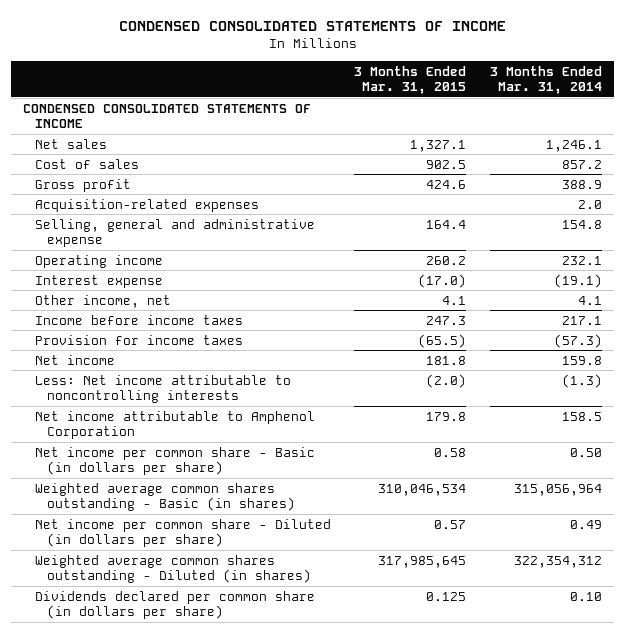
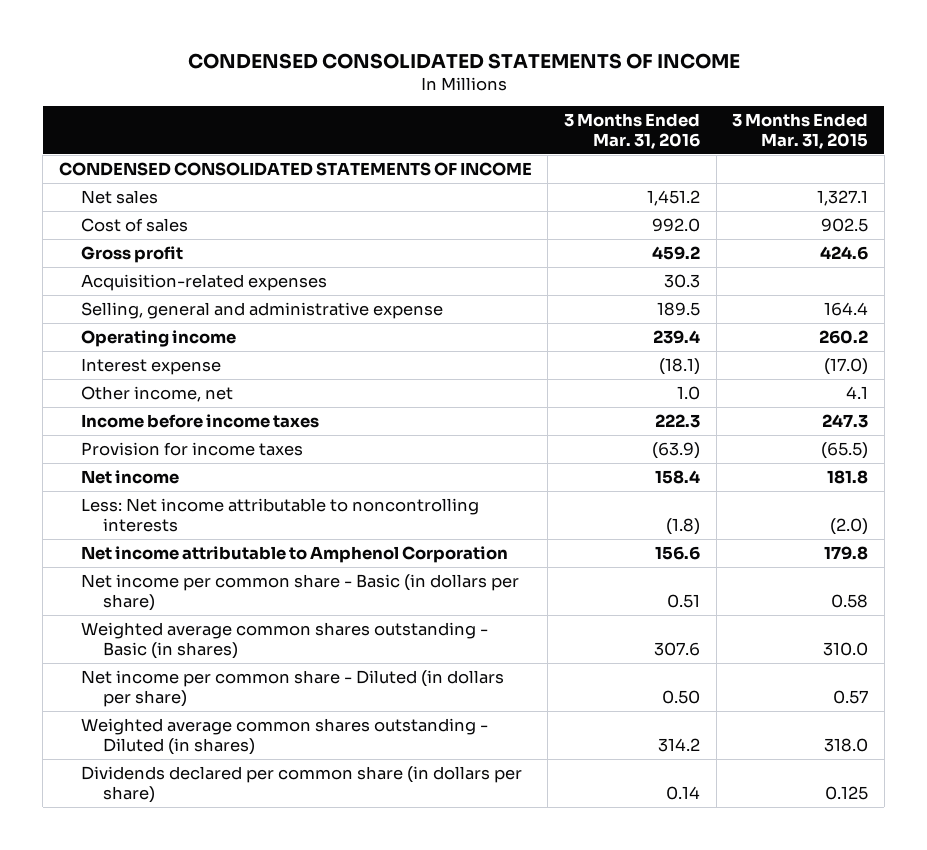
- | 3 Months Ended Mar. 31, 2015 | 3 Months Ended Mar. 31, 2014
+ | 3 Months Ended Mar. 31, 2016 | 3 Months Ended Mar. 31, 2015
- Weighted average common shares outstanding - Basic (in shares) | 310,046,534 | 315,056,964
+ Weighted average common shares outstanding - Basic (in shares) | 307.6 | 310.0
- Weighted average common shares outstanding - Diluted (in shares) | 317,985,645 | 322,354,312
+ Weighted average common shares outstanding - Diluted (in shares) | 314.2 | 318.0

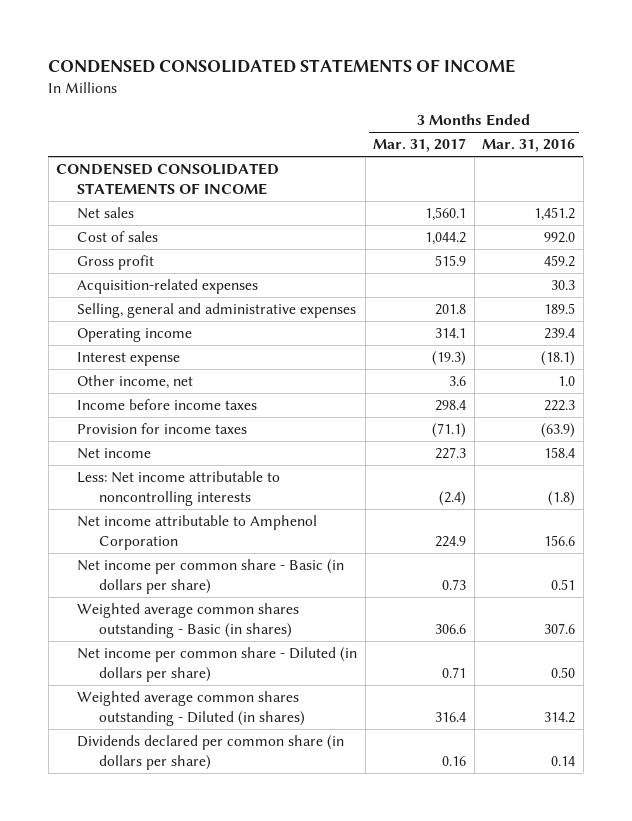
- | 3 Months Ended Mar. 31, 2016 | 3 Months Ended Mar. 31, 2015
+ | 3 Months Ended Mar. 31, 2017 | 3 Months Ended Mar. 31, 2016
- Selling, general and administrative expense | 189.5 | 164.4
+ Selling, general and administrative expenses | 201.8 | 189.5

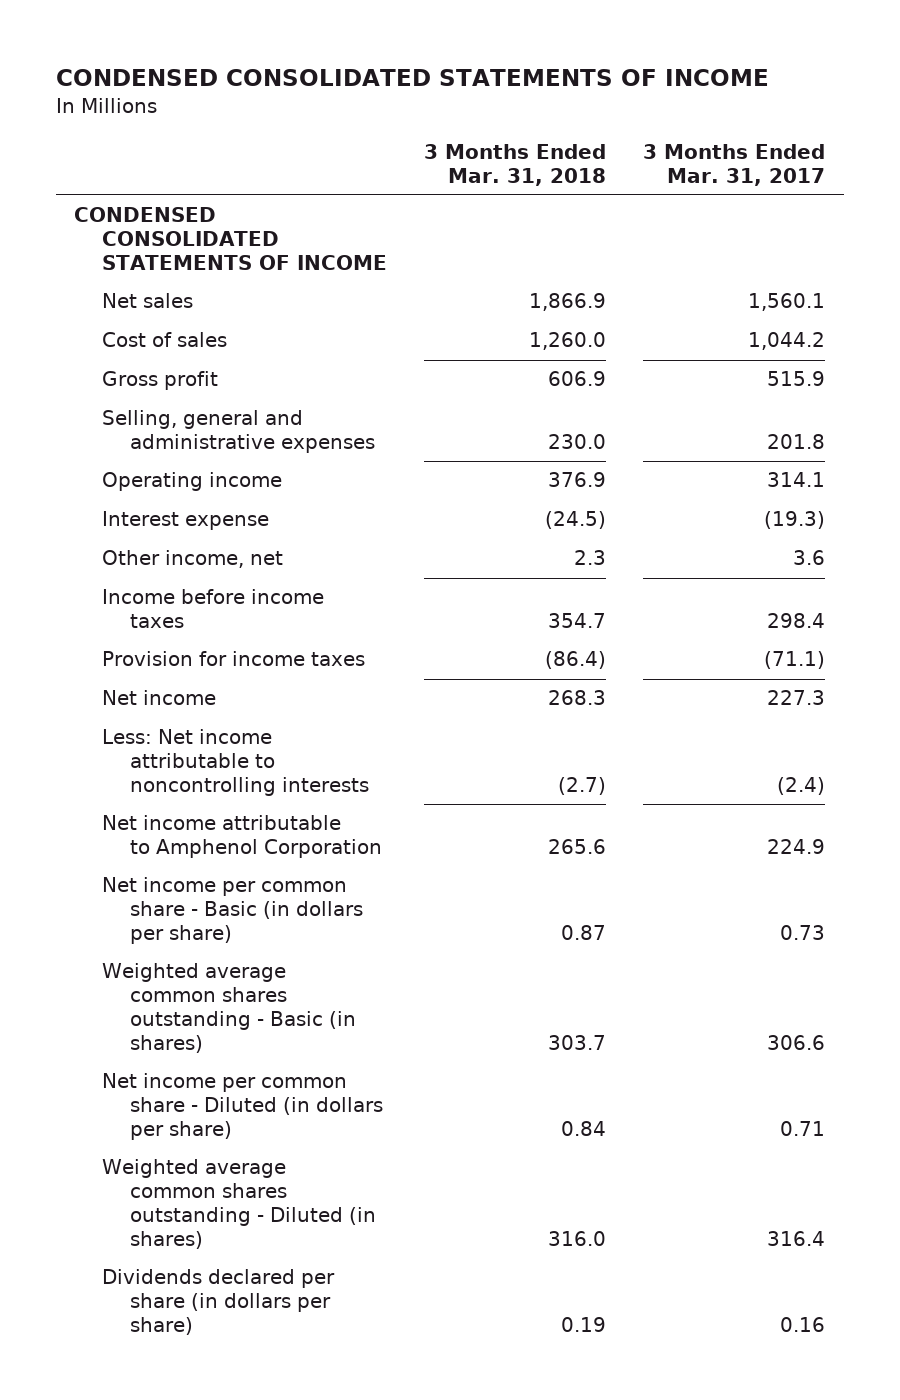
- | 3 Months Ended Mar. 31, 2017 | 3 Months Ended Mar. 31, 2016
+ | 3 Months Ended Mar. 31, 2018 | 3 Months Ended Mar. 31, 2017
- Acquisition-related expenses | | 30.3
- Dividends declared per common share (in dollars per share) | 0.16 | 0.14
+ Dividends declared per share (in dollars per share) | 0.19 | 0.16

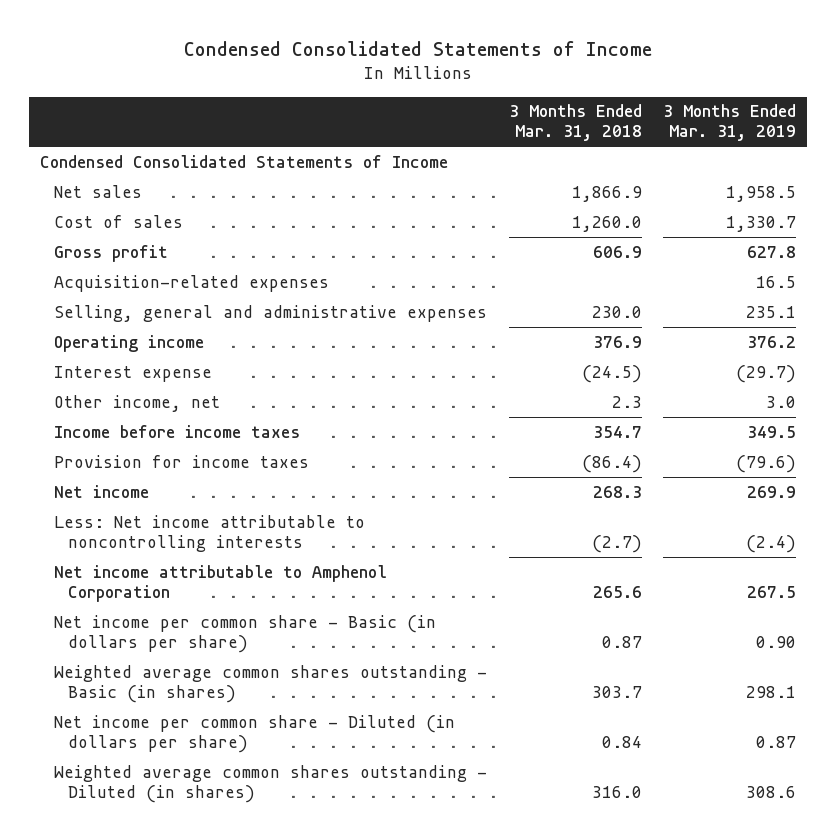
- CONDENSED CONSOLIDATED STATEMENTS OF INCOME
+ Condensed Consolidated Statements of Income
- | 3 Months Ended Mar. 31, 2018 | 3 Months Ended Mar. 31, 2017
+ | 3 Months Ended Mar. 31, 2018 | 3 Months Ended Mar. 31, 2019
- CONDENSED CONSOLIDATED STATEMENTS OF INCOME
+ Condensed Consolidated Statements of Income
+ Acquisition-related expenses | | 16.5
- Dividends declared per share (in dollars per share) | 0.19 | 0.16

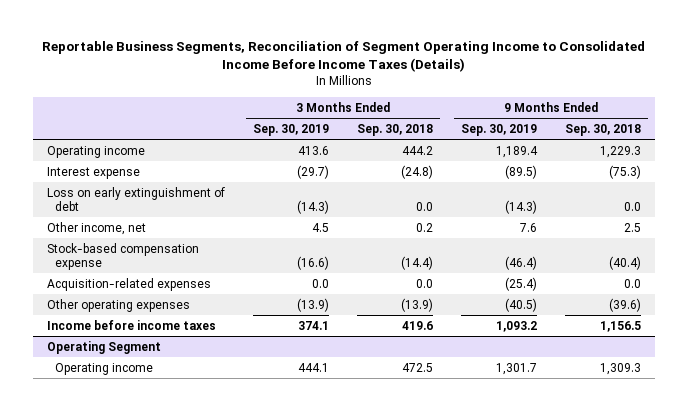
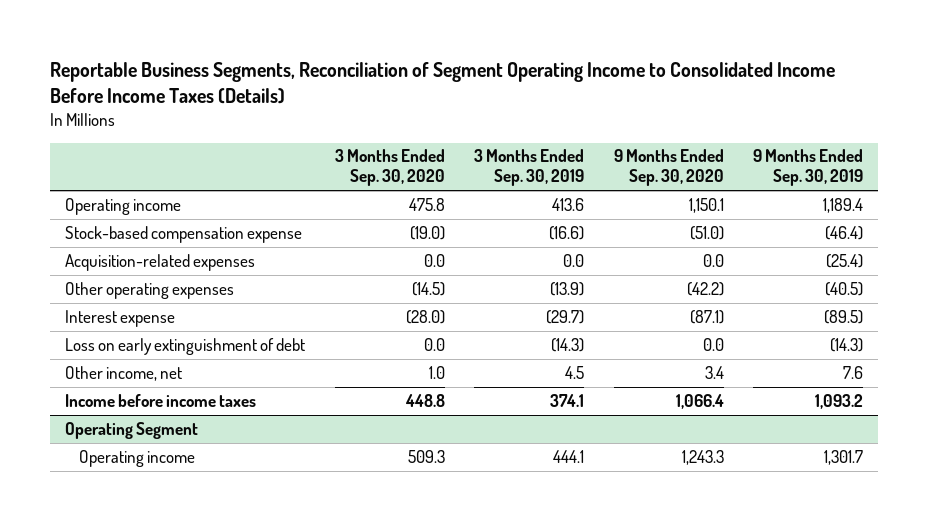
- | 3 Months Ended Sep. 30, 2019 | 3 Months Ended Sep. 30, 2018 | 9 Months Ended Sep. 30, 2019 | 9 Months Ended Sep. 30, 2018
+ | 3 Months Ended Sep. 30, 2020 | 3 Months Ended Sep. 30, 2019 | 9 Months Ended Sep. 30, 2020 | 9 Months Ended Sep. 30, 2019
moved down: Interest expense | (28.0) | (29.7) | (87.1) | (89.5)
moved down: Loss on early extinguishment of debt | 0.0 | (14.3) | 0.0 | (14.3)
moved down: Other income, net | 1.0 | 4.5 | 3.4 | 7.6

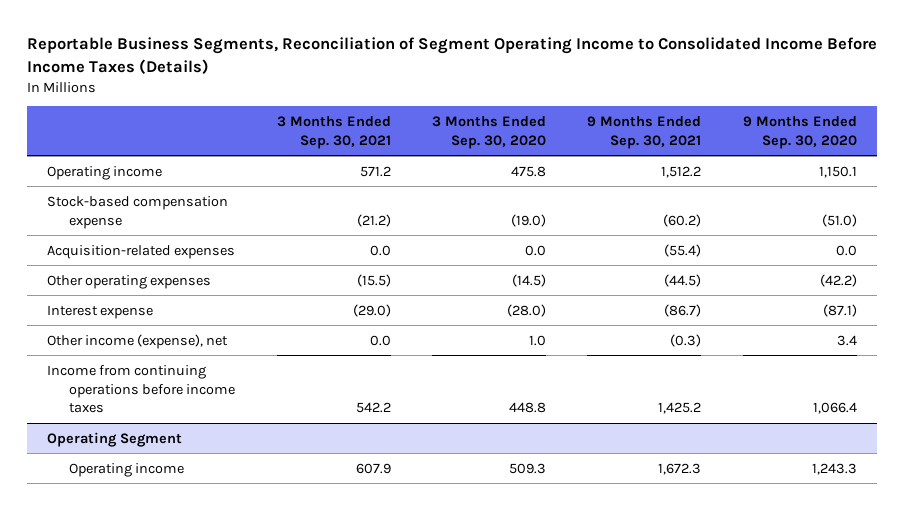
- | 3 Months Ended Sep. 30, 2020 | 3 Months Ended Sep. 30, 2019 | 9 Months Ended Sep. 30, 2020 | 9 Months Ended Sep. 30, 2019
+ | 3 Months Ended Sep. 30, 2021 | 3 Months Ended Sep. 30, 2020 | 9 Months Ended Sep. 30, 2021 | 9 Months Ended Sep. 30, 2020
- Loss on early extinguishment of debt | 0.0 | (14.3) | 0.0 | (14.3)
- Other income, net | 1.0 | 4.5 | 3.4 | 7.6
- Income before income taxes | 448.8 | 374.1 | 1,066.4 | 1,093.2
+ Other income (expense), net | 0.0 | 1.0 | (0.3) | 3.4
+ Income from continuing operations before income taxes | 542.2 | 448.8 | 1,425.2 | 1,066.4

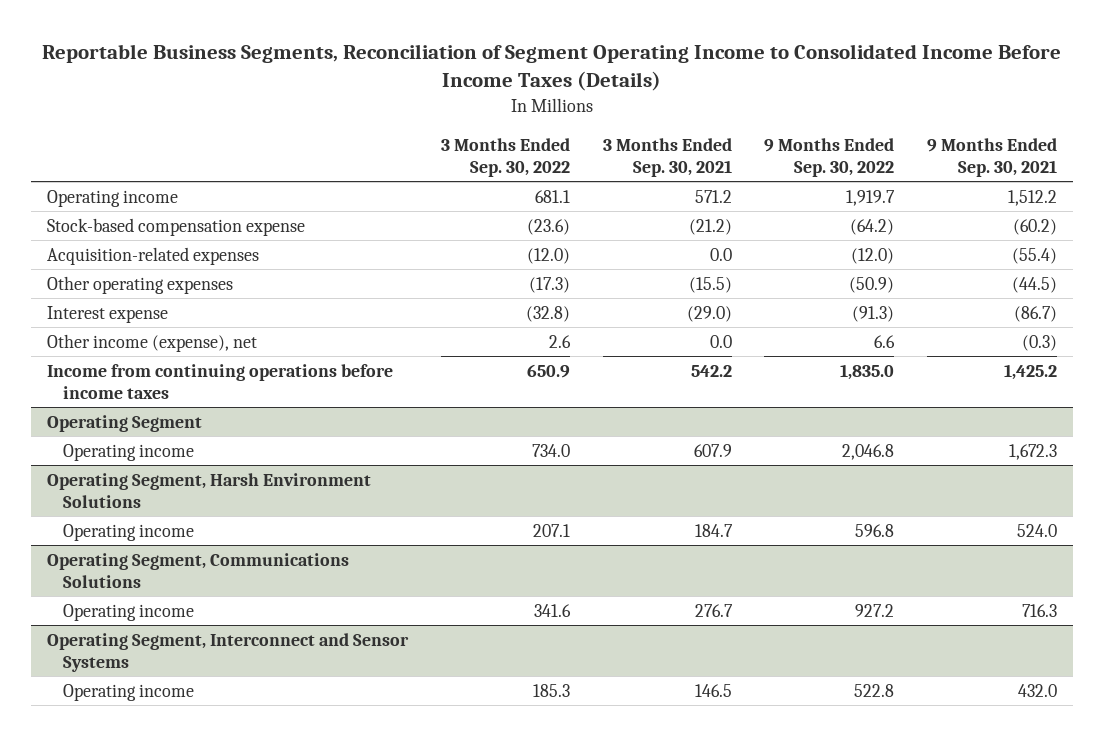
- | 3 Months Ended Sep. 30, 2021 | 3 Months Ended Sep. 30, 2020 | 9 Months Ended Sep. 30, 2021 | 9 Months Ended Sep. 30, 2020
+ | 3 Months Ended Sep. 30, 2022 | 3 Months Ended Sep. 30, 2021 | 9 Months Ended Sep. 30, 2022 | 9 Months Ended Sep. 30, 2021
+ Operating Segment, Harsh Environment Solutions
+ Operating income | 207.1 | 184.7 | 596.8 | 524.0
+ Operating Segment, Communications Solutions
+ Operating income | 341.6 | 276.7 | 927.2 | 716.3
+ Operating Segment, Interconnect and Sensor Systems
+ Operating income | 185.3 | 146.5 | 522.8 | 432.0

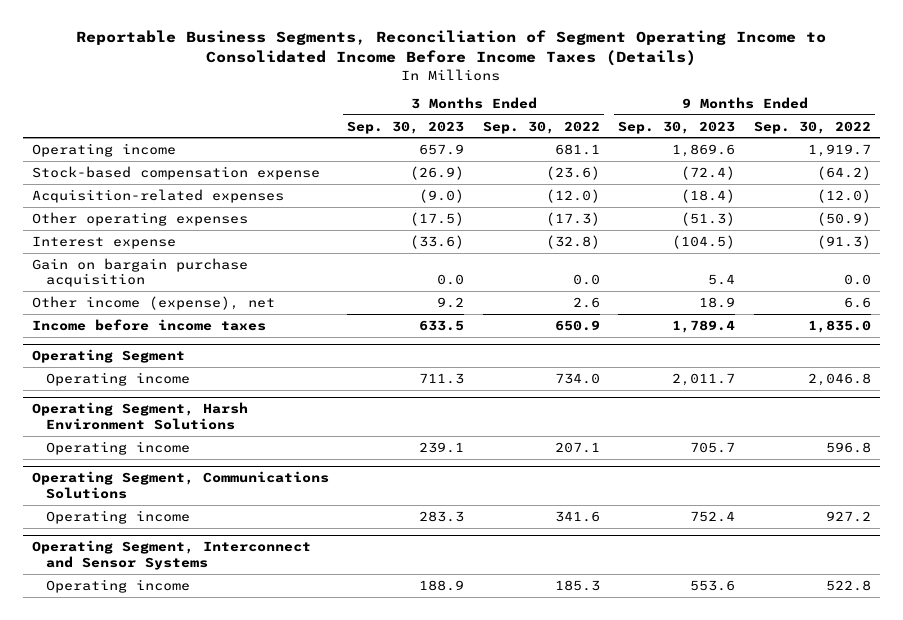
- | 3 Months Ended Sep. 30, 2022 | 3 Months Ended Sep. 30, 2021 | 9 Months Ended Sep. 30, 2022 | 9 Months Ended Sep. 30, 2021
+ | 3 Months Ended Sep. 30, 2023 | 3 Months Ended Sep. 30, 2022 | 9 Months Ended Sep. 30, 2023 | 9 Months Ended Sep. 30, 2022
+ Gain on bargain purchase acquisition | 0.0 | 0.0 | 5.4 | 0.0
- Income from continuing operations before income taxes | 650.9 | 542.2 | 1,835.0 | 1,425.2
+ Income before income taxes | 633.5 | 650.9 | 1,789.4 | 1,835.0

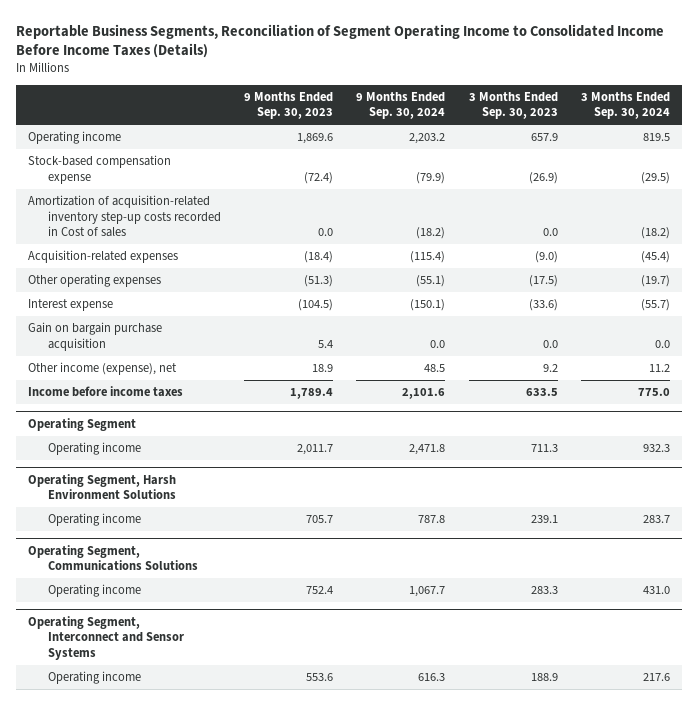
- | 3 Months Ended Sep. 30, 2023 | 3 Months Ended Sep. 30, 2022 | 9 Months Ended Sep. 30, 2023 | 9 Months Ended Sep. 30, 2022
+ | 9 Months Ended Sep. 30, 2023 | 9 Months Ended Sep. 30, 2024 | 3 Months Ended Sep. 30, 2023 | 3 Months Ended Sep. 30, 2024
+ Amortization of acquisition-related inventory step-up costs recorded in Cost of sales | 0.0 | (18.2) | 0.0 | (18.2)

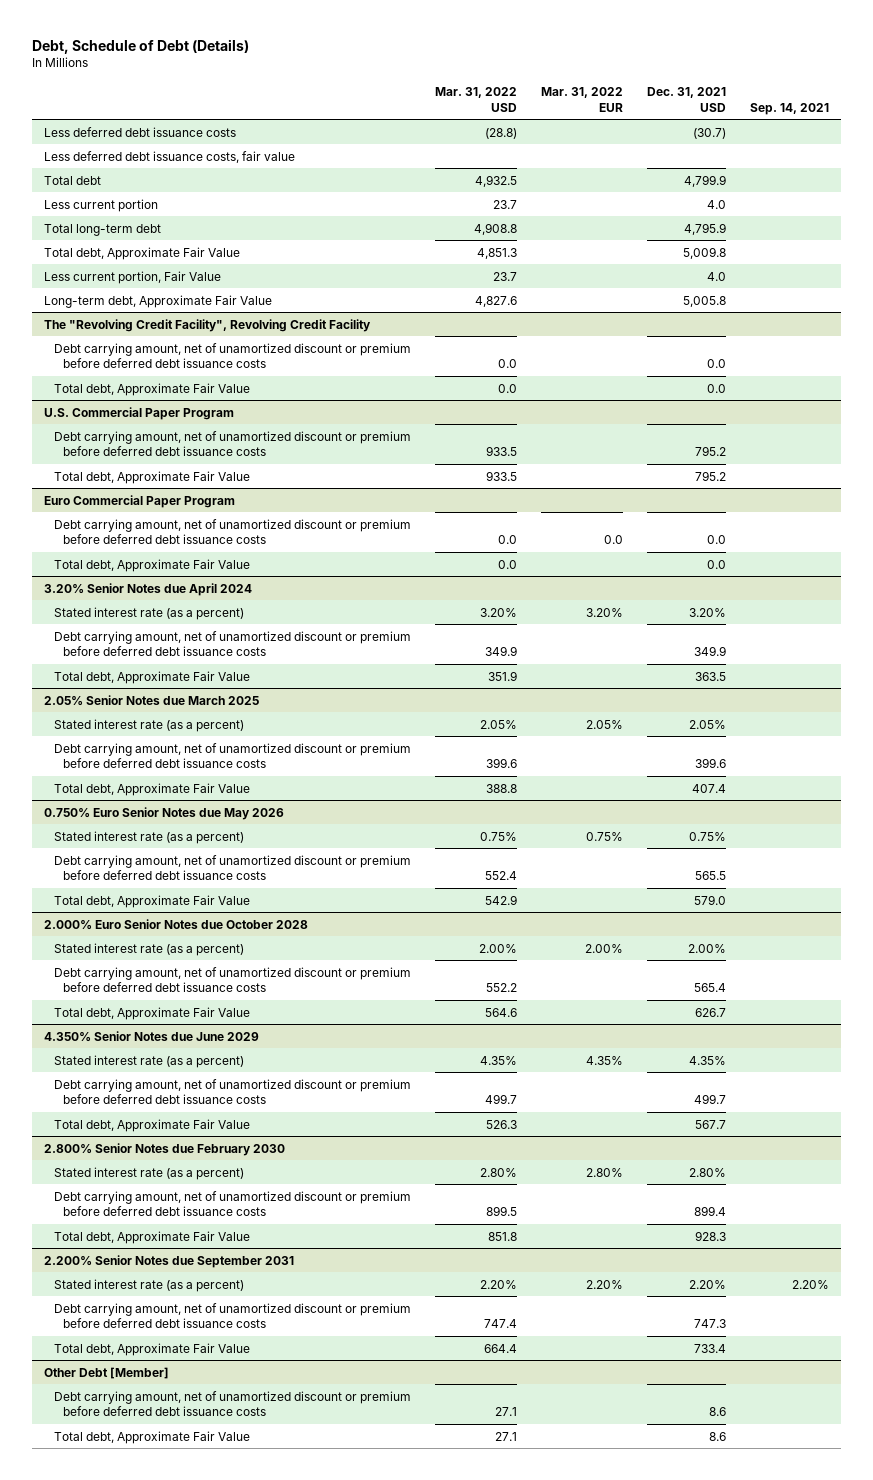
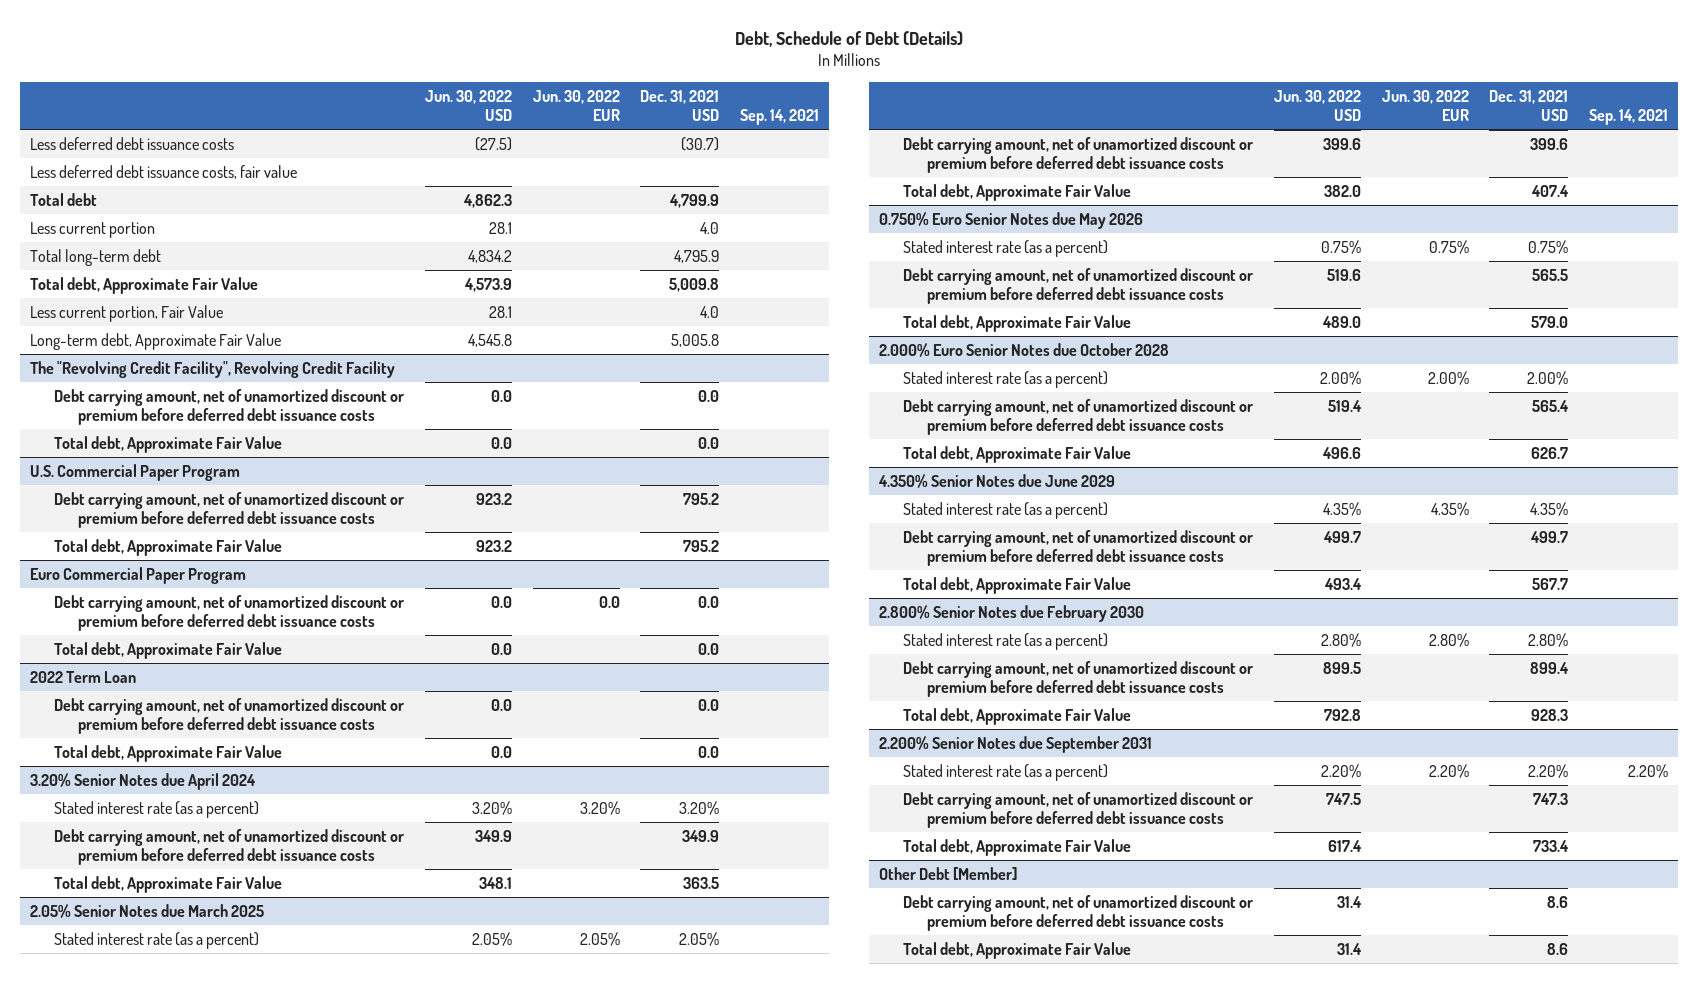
- | Mar. 31, 2022 USD | Mar. 31, 2022 EUR | Dec. 31, 2021 USD | Sep. 14, 2021
+ | Jun. 30, 2022 USD | Jun. 30, 2022 EUR | Dec. 31, 2021 USD | Sep. 14, 2021
+ 2022 Term Loan
+ Debt carrying amount, net of unamortized discount or premium before deferred debt issuance costs | 0.0 | | 0.0 |
+ Total debt, Approximate Fair Value | 0.0 | | 0.0 |

